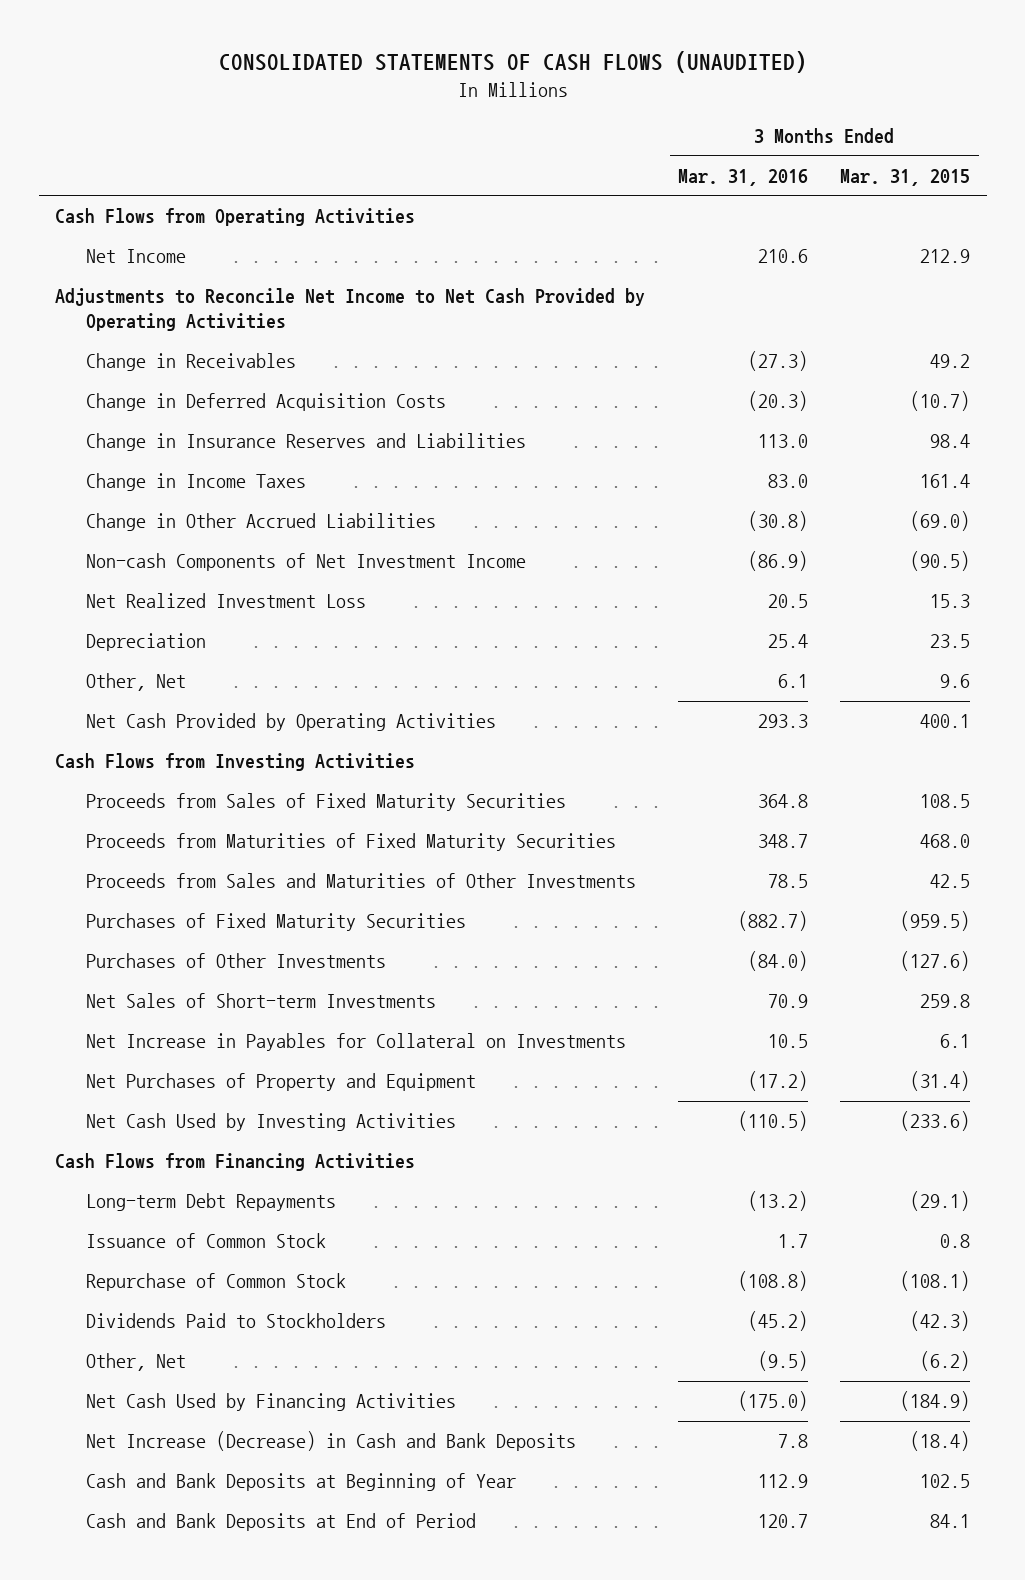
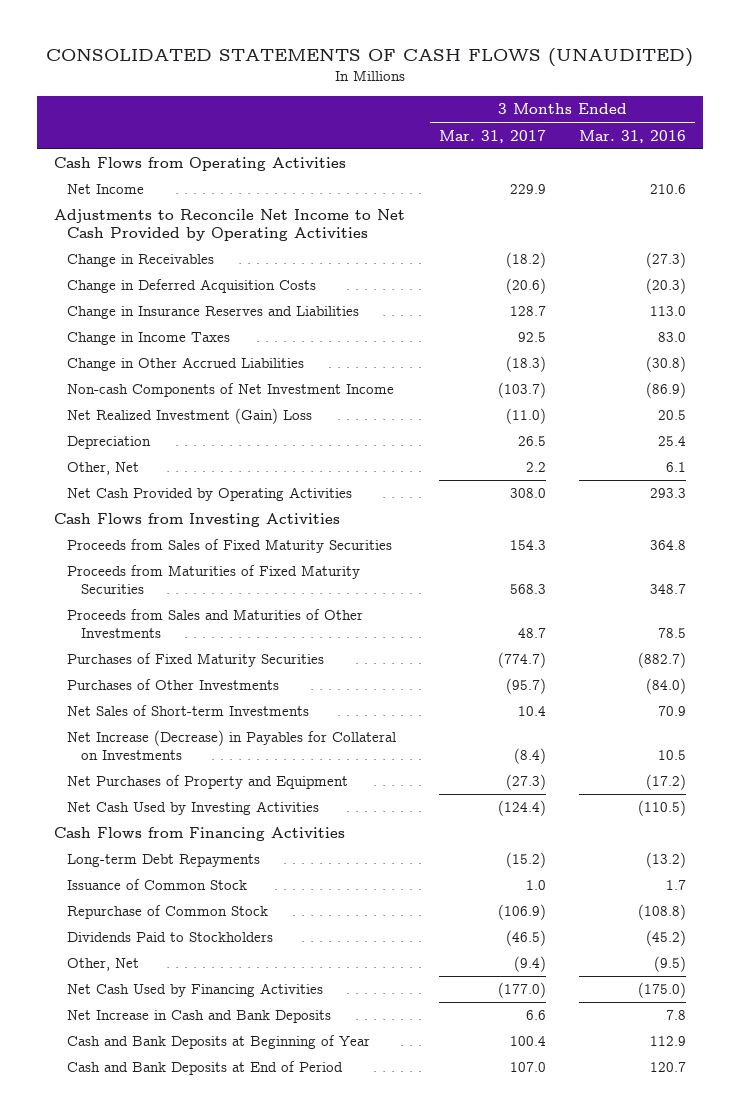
- | 3 Months Ended Mar. 31, 2016 | 3 Months Ended Mar. 31, 2015
+ | 3 Months Ended Mar. 31, 2017 | 3 Months Ended Mar. 31, 2016
- Net Realized Investment Loss | 20.5 | 15.3
+ Net Realized Investment (Gain) Loss | (11.0) | 20.5
- Net Increase in Payables for Collateral on Investments | 10.5 | 6.1
+ Net Increase (Decrease) in Payables for Collateral on Investments | (8.4) | 10.5
- Net Increase (Decrease) in Cash and Bank Deposits | 7.8 | (18.4)
+ Net Increase in Cash and Bank Deposits | 6.6 | 7.8

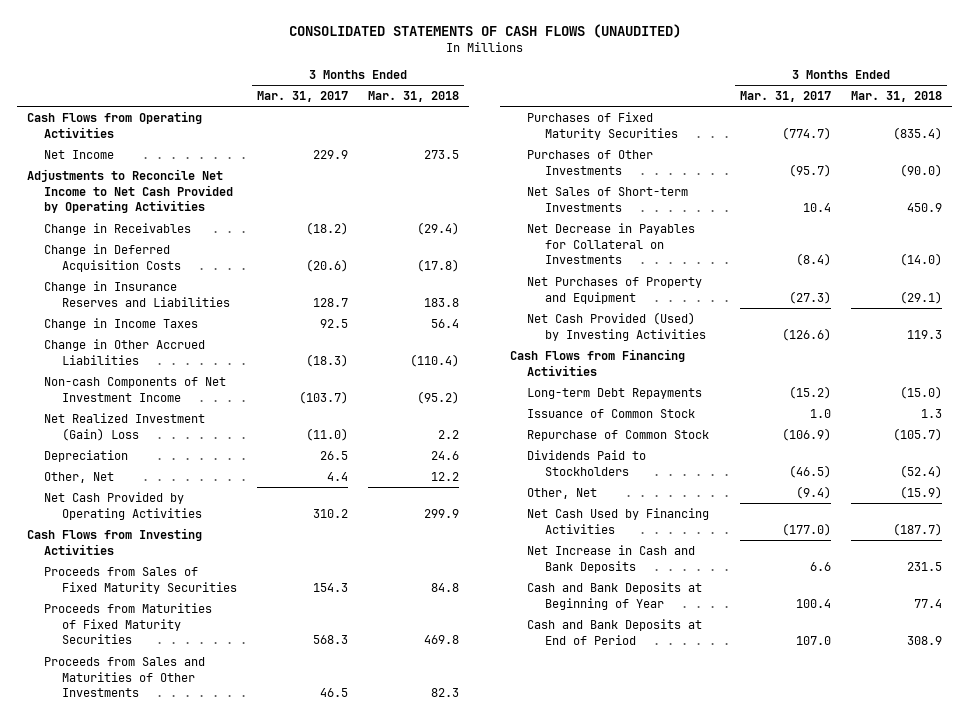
- | 3 Months Ended Mar. 31, 2017 | 3 Months Ended Mar. 31, 2016
+ | 3 Months Ended Mar. 31, 2017 | 3 Months Ended Mar. 31, 2018
- Other, Net | 2.2 | 6.1
- Net Cash Provided by Operating Activities | 308.0 | 293.3
+ Other, Net | 4.4 | 12.2
+ Net Cash Provided by Operating Activities | 310.2 | 299.9
- Proceeds from Sales and Maturities of Other Investments | 48.7 | 78.5
+ Proceeds from Sales and Maturities of Other Investments | 46.5 | 82.3
- Net Increase (Decrease) in Payables for Collateral on Investments | (8.4) | 10.5
+ Net Decrease in Payables for Collateral on Investments | (8.4) | (14.0)
- Net Cash Used by Investing Activities | (124.4) | (110.5)
+ Net Cash Provided (Used) by Investing Activities | (126.6) | 119.3

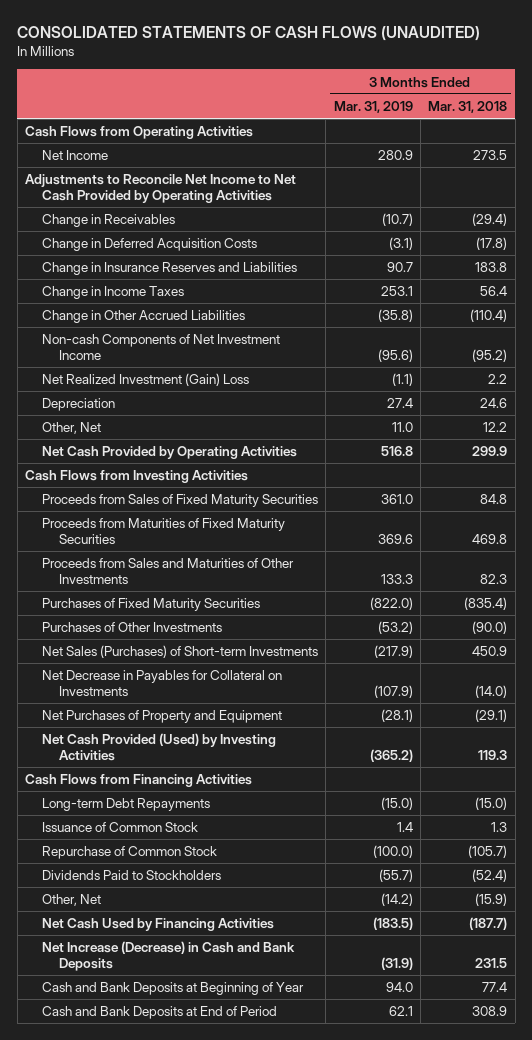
- | 3 Months Ended Mar. 31, 2017 | 3 Months Ended Mar. 31, 2018
+ | 3 Months Ended Mar. 31, 2019 | 3 Months Ended Mar. 31, 2018
- Net Sales of Short-term Investments | 10.4 | 450.9
+ Net Sales (Purchases) of Short-term Investments | (217.9) | 450.9
- Net Increase in Cash and Bank Deposits | 6.6 | 231.5
+ Net Increase (Decrease) in Cash and Bank Deposits | (31.9) | 231.5

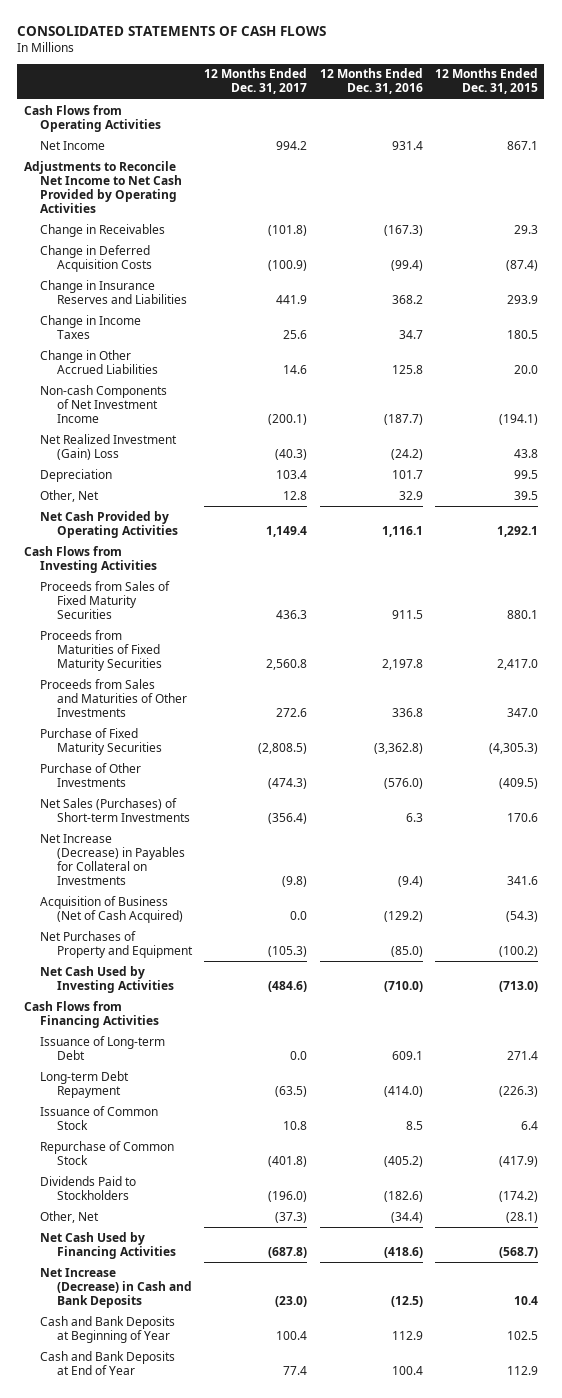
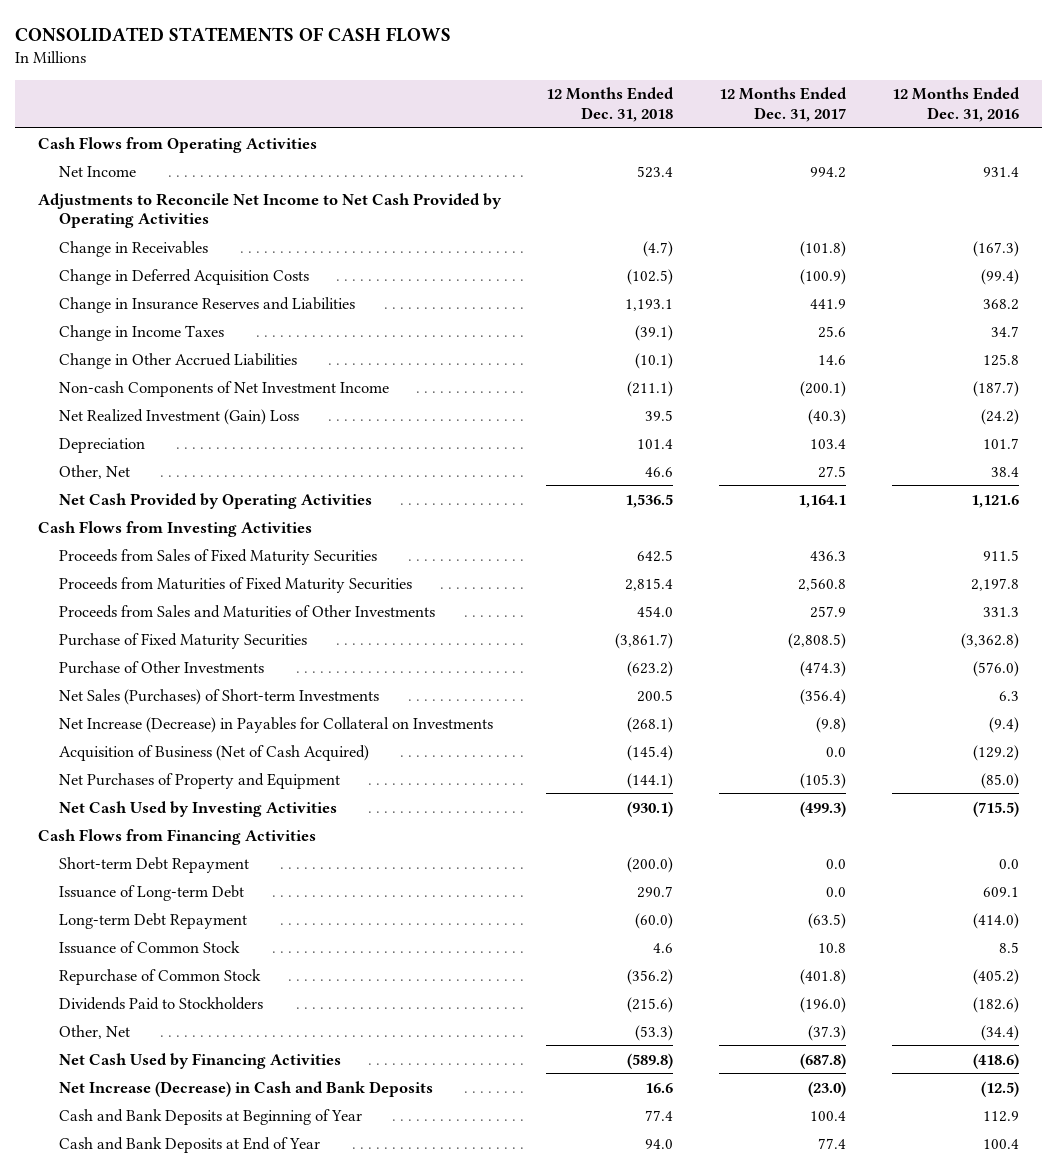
- | 12 Months Ended Dec. 31, 2017 | 12 Months Ended Dec. 31, 2016 | 12 Months Ended Dec. 31, 2015
+ | 12 Months Ended Dec. 31, 2018 | 12 Months Ended Dec. 31, 2017 | 12 Months Ended Dec. 31, 2016
- Other, Net | 12.8 | 32.9 | 39.5
- Net Cash Provided by Operating Activities | 1,149.4 | 1,116.1 | 1,292.1
+ Other, Net | 46.6 | 27.5 | 38.4
+ Net Cash Provided by Operating Activities | 1,536.5 | 1,164.1 | 1,121.6
- Proceeds from Sales and Maturities of Other Investments | 272.6 | 336.8 | 347.0
+ Proceeds from Sales and Maturities of Other Investments | 454.0 | 257.9 | 331.3
- Net Cash Used by Investing Activities | (484.6) | (710.0) | (713.0)
+ Net Cash Used by Investing Activities | (930.1) | (499.3) | (715.5)
+ Short-term Debt Repayment | (200.0) | 0.0 | 0.0

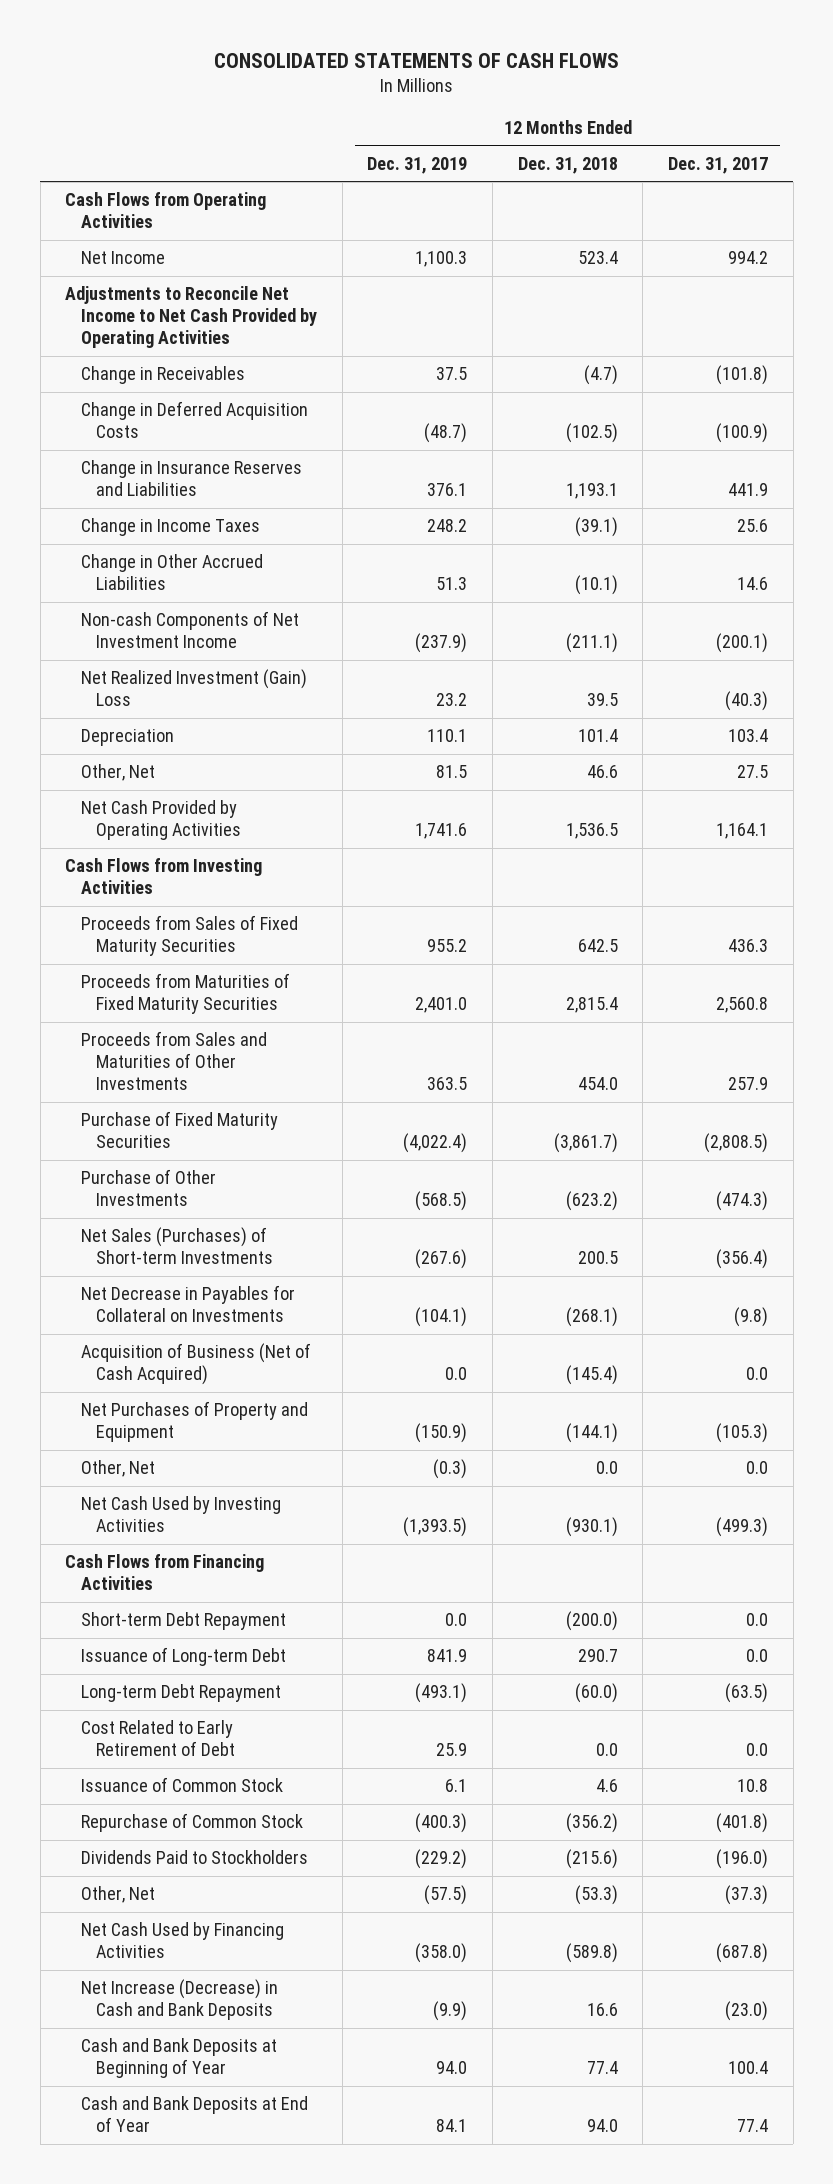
- | 12 Months Ended Dec. 31, 2018 | 12 Months Ended Dec. 31, 2017 | 12 Months Ended Dec. 31, 2016
+ | 12 Months Ended Dec. 31, 2019 | 12 Months Ended Dec. 31, 2018 | 12 Months Ended Dec. 31, 2017
- Net Increase (Decrease) in Payables for Collateral on Investments | (268.1) | (9.8) | (9.4)
+ Net Decrease in Payables for Collateral on Investments | (104.1) | (268.1) | (9.8)
+ Other, Net | (0.3) | 0.0 | 0.0
+ Cost Related to Early Retirement of Debt | 25.9 | 0.0 | 0.0

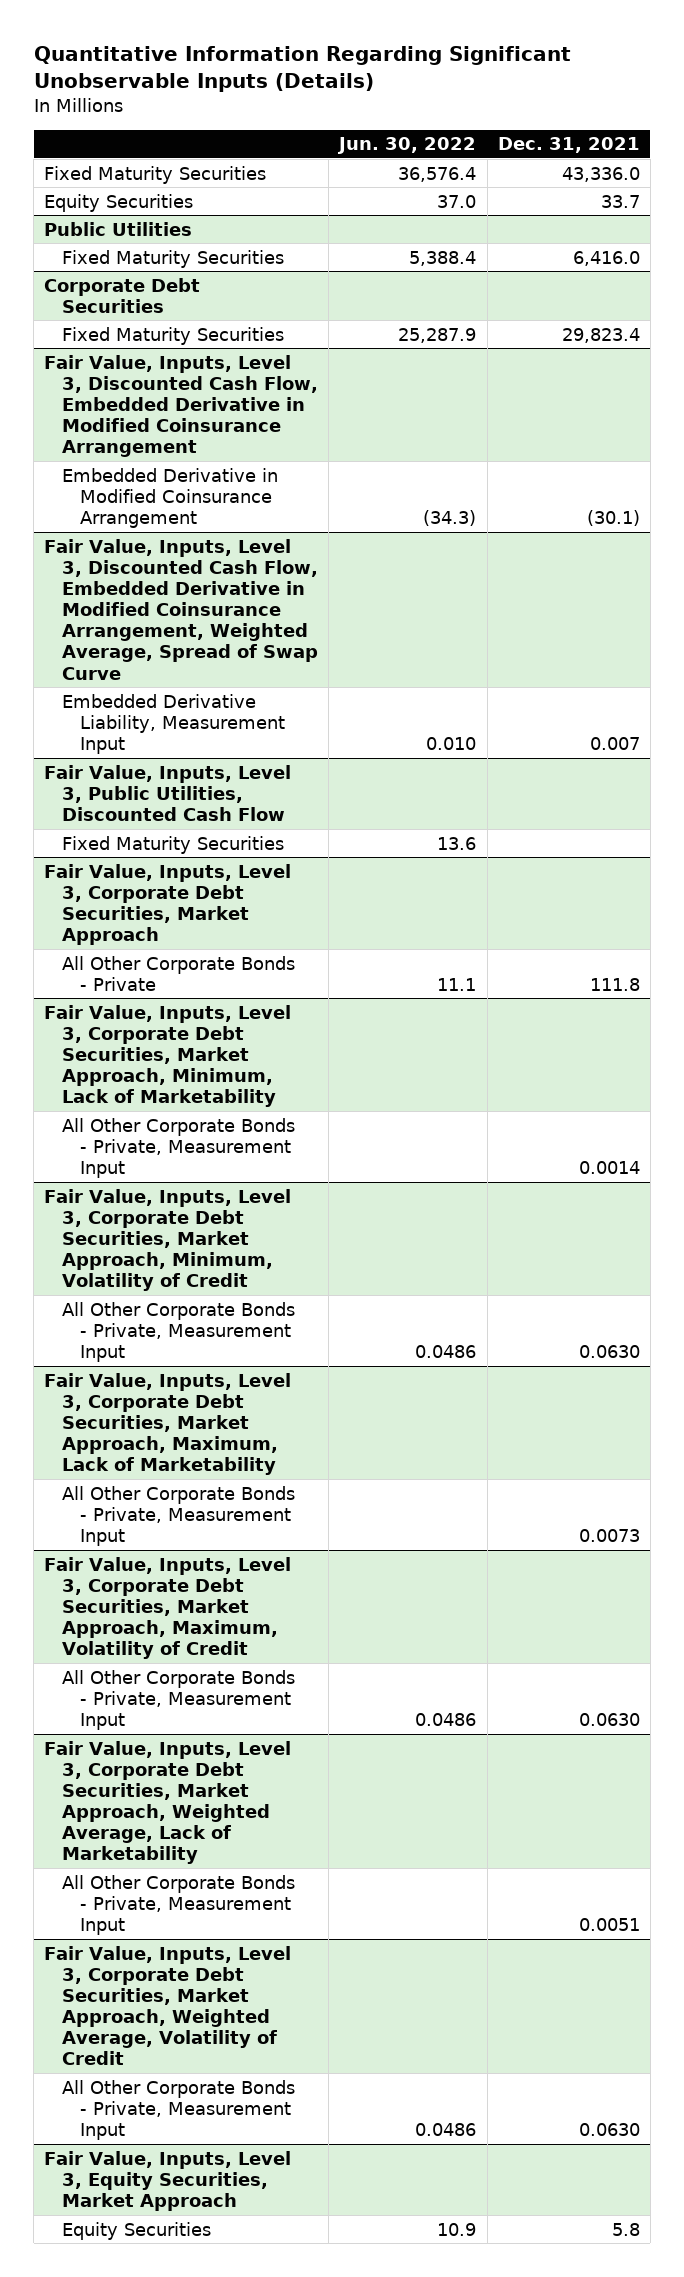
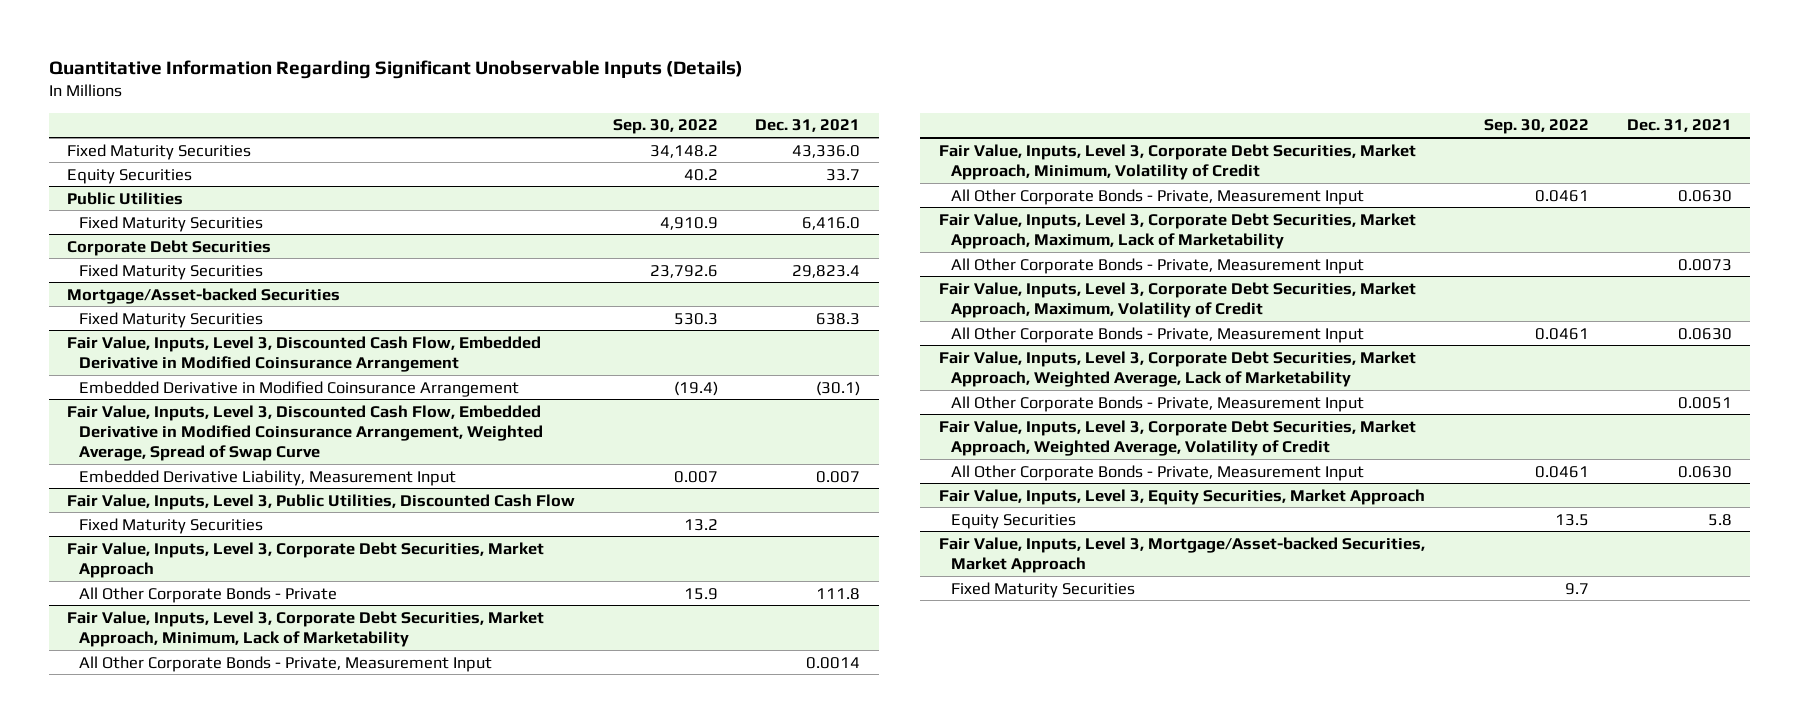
- | Jun. 30, 2022 | Dec. 31, 2021
+ | Sep. 30, 2022 | Dec. 31, 2021
+ Mortgage/Asset-backed Securities
+ Fixed Maturity Securities | 530.3 | 638.3
+ Fair Value, Inputs, Level 3, Mortgage/Asset-backed Securities, Market Approach
+ Fixed Maturity Securities | 9.7 |

